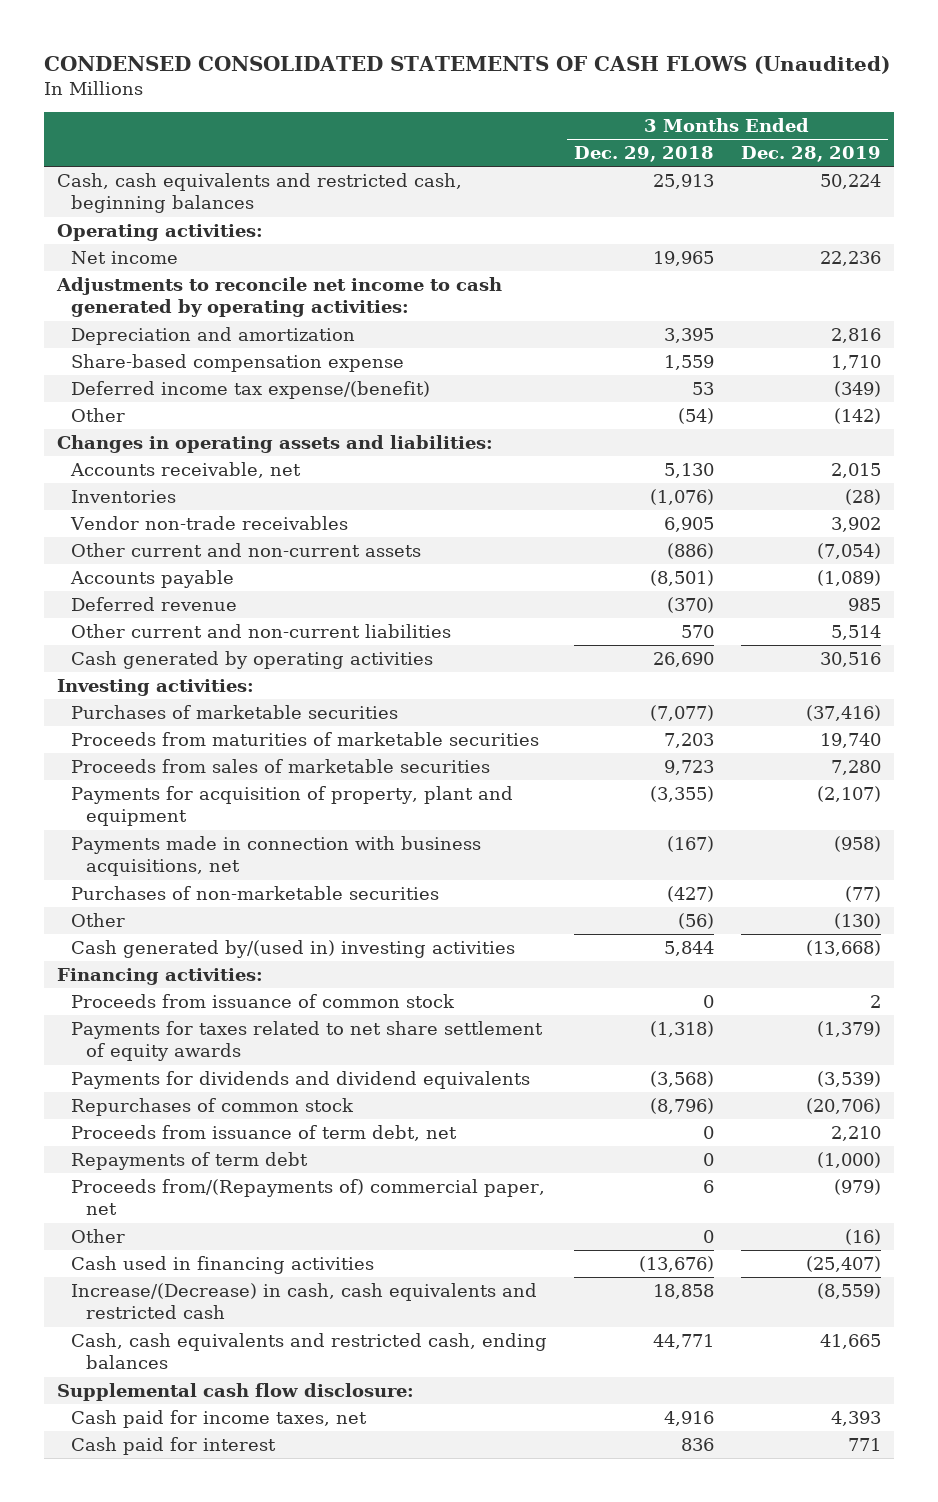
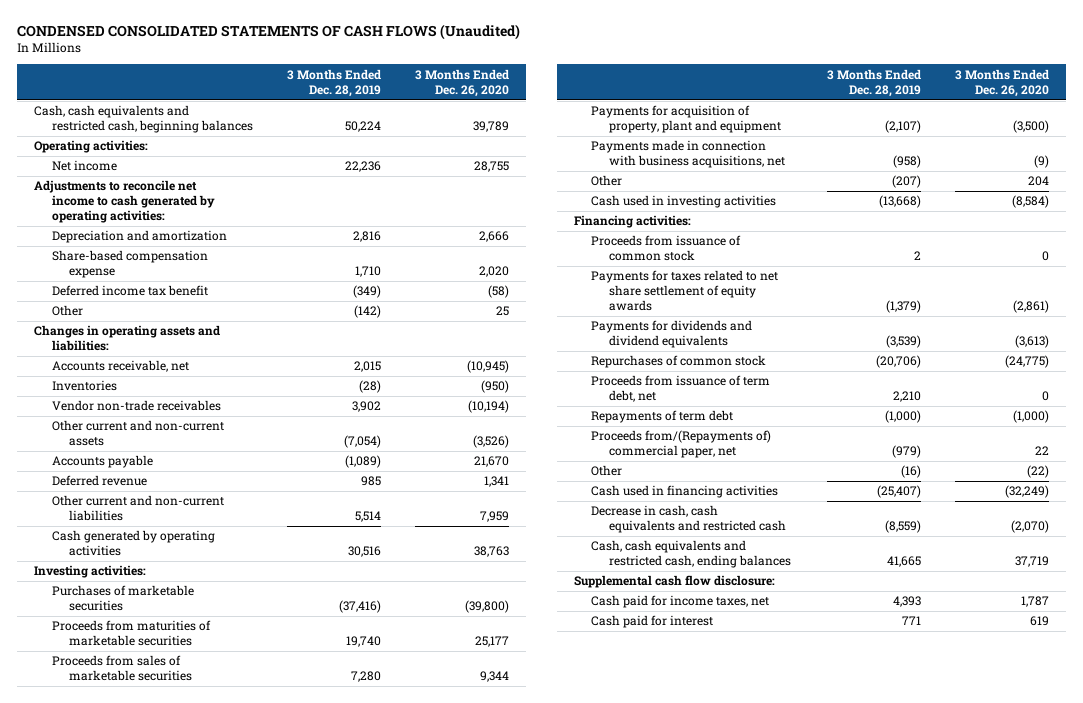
- | 3 Months Ended Dec. 29, 2018 | 3 Months Ended Dec. 28, 2019
+ | 3 Months Ended Dec. 28, 2019 | 3 Months Ended Dec. 26, 2020
- Deferred income tax expense/(benefit) | 53 | (349)
+ Deferred income tax benefit | (349) | (58)
- Purchases of non-marketable securities | (427) | (77)
- Other | (56) | (130)
- Cash generated by/(used in) investing activities | 5,844 | (13,668)
+ Other | (207) | 204
+ Cash used in investing activities | (13,668) | (8,584)
- Increase/(Decrease) in cash, cash equivalents and restricted cash | 18,858 | (8,559)
+ Decrease in cash, cash equivalents and restricted cash | (8,559) | (2,070)

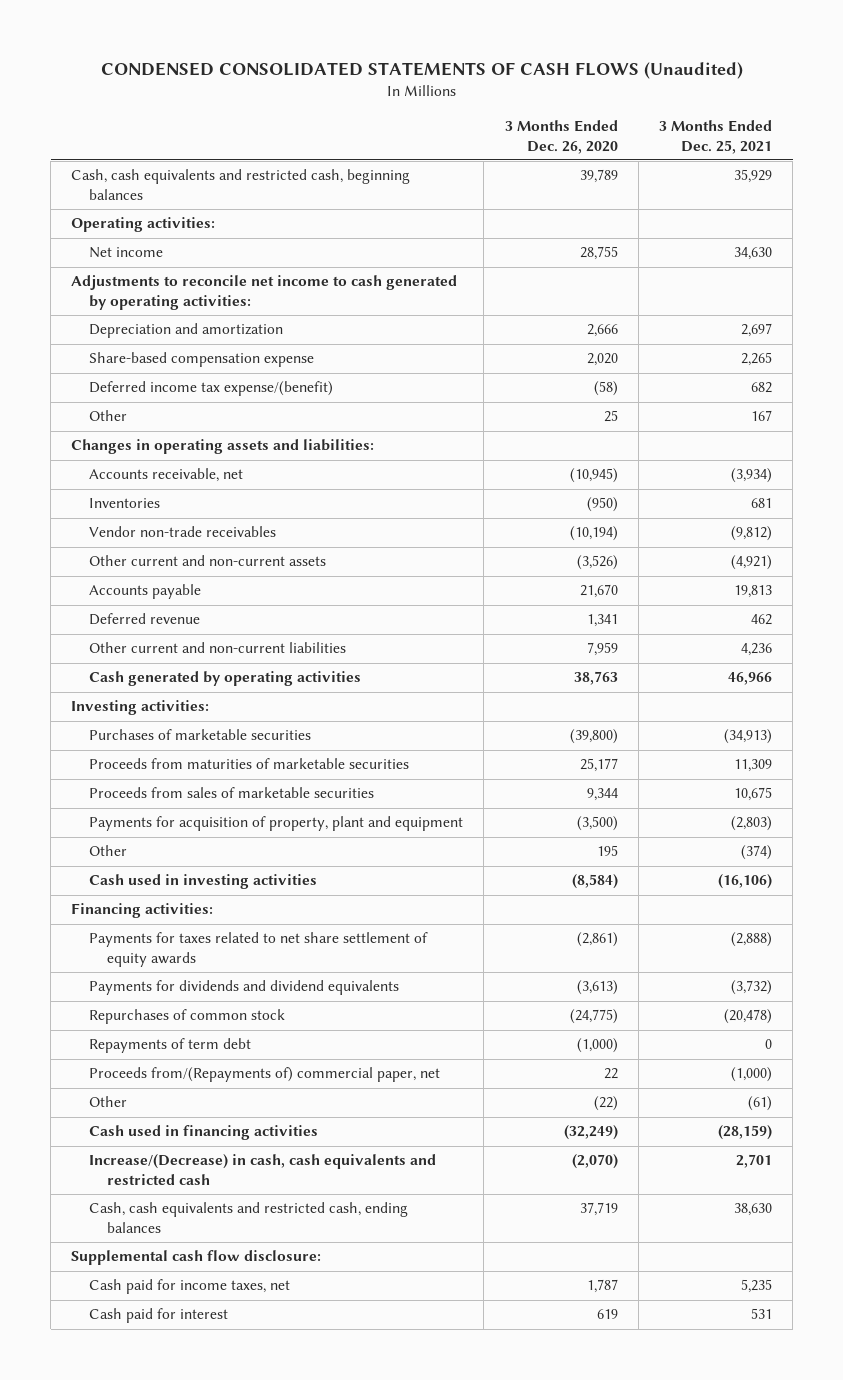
- | 3 Months Ended Dec. 28, 2019 | 3 Months Ended Dec. 26, 2020
+ | 3 Months Ended Dec. 26, 2020 | 3 Months Ended Dec. 25, 2021
- Deferred income tax benefit | (349) | (58)
+ Deferred income tax expense/(benefit) | (58) | 682
- Payments made in connection with business acquisitions, net | (958) | (9)
- Other | (207) | 204
+ Other | 195 | (374)
- Proceeds from issuance of common stock | 2 | 0
- Proceeds from issuance of term debt, net | 2,210 | 0
- Decrease in cash, cash equivalents and restricted cash | (8,559) | (2,070)
+ Increase/(Decrease) in cash, cash equivalents and restricted cash | (2,070) | 2,701

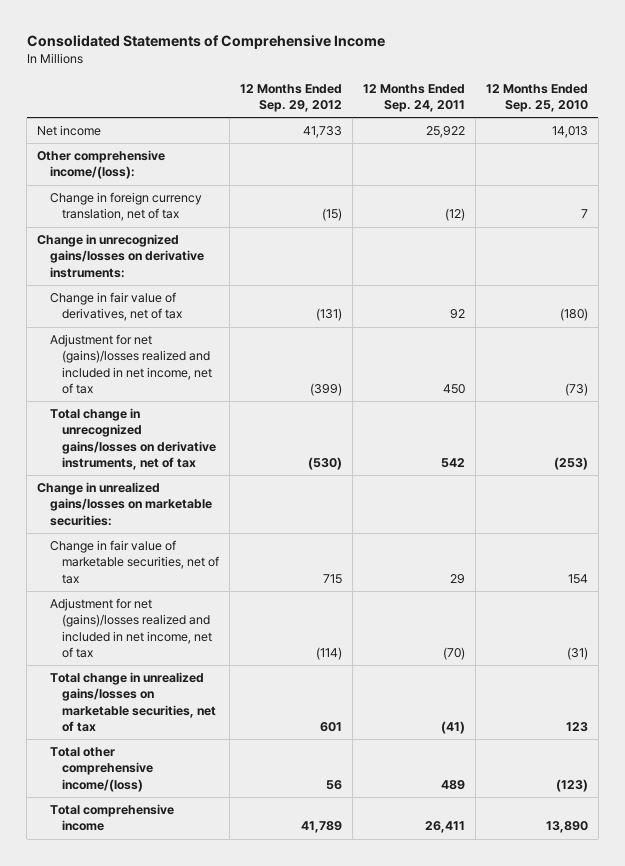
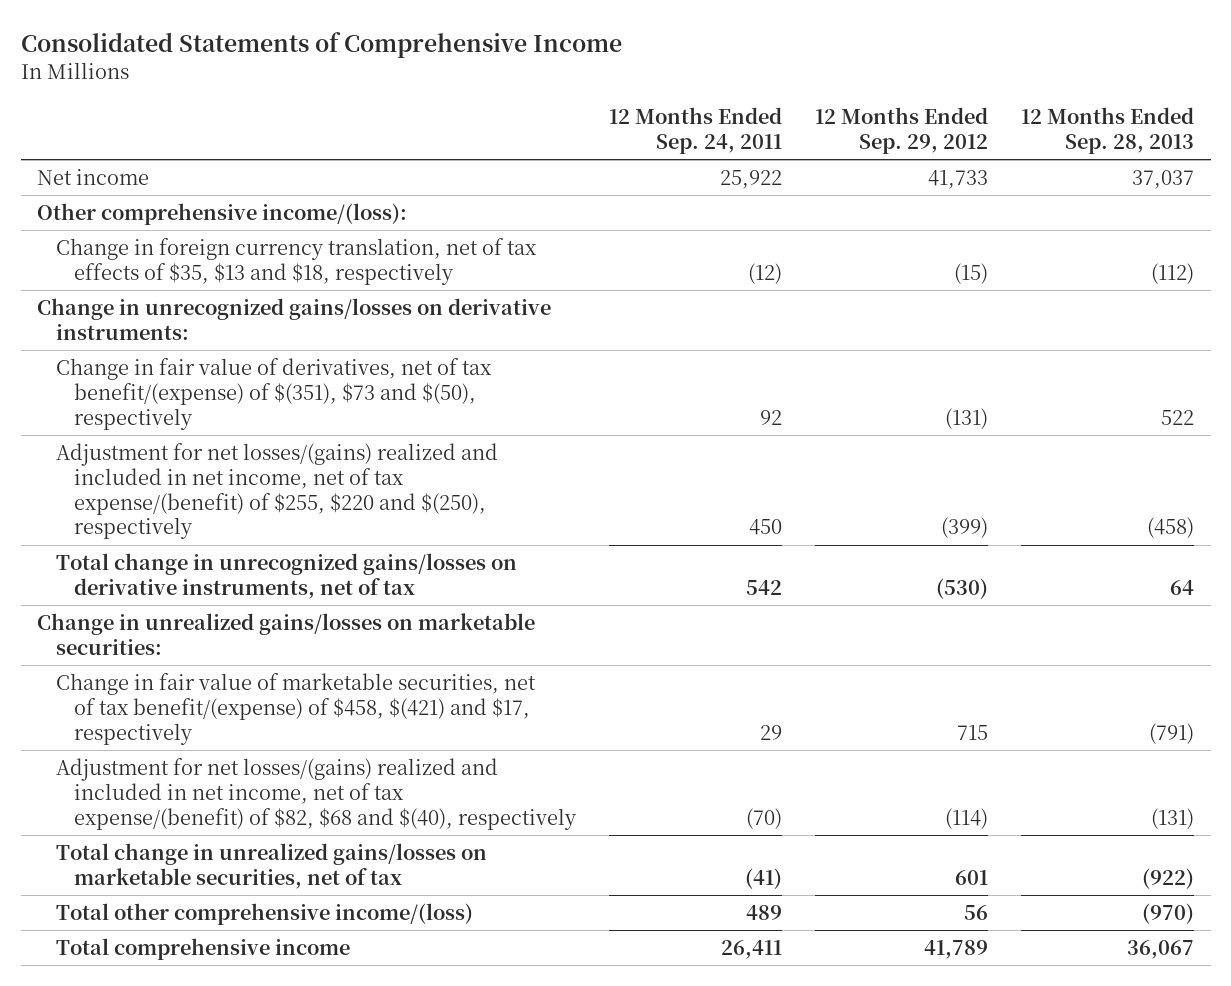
- | 12 Months Ended Sep. 29, 2012 | 12 Months Ended Sep. 24, 2011 | 12 Months Ended Sep. 25, 2010
+ | 12 Months Ended Sep. 24, 2011 | 12 Months Ended Sep. 29, 2012 | 12 Months Ended Sep. 28, 2013
- Change in foreign currency translation, net of tax | (15) | (12) | 7
+ Change in foreign currency translation, net of tax effects of $35, $13 and $18, respectively | (12) | (15) | (112)
- Change in fair value of derivatives, net of tax | (131) | 92 | (180)
- Adjustment for net (gains)/losses realized and included in net income, net of tax | (399) | 450 | (73)
+ Change in fair value of derivatives, net of tax benefit/(expense) of $(351), $73 and $(50), respectively | 92 | (131) | 522
+ Adjustment for net losses/(gains) realized and included in net income, net of tax expense/(benefit) of $255, $220 and $(250), respectively | 450 | (399) | (458)
- Change in fair value of marketable securities, net of tax | 715 | 29 | 154
- Adjustment for net (gains)/losses realized and included in net income, net of tax | (114) | (70) | (31)
+ Change in fair value of marketable securities, net of tax benefit/(expense) of $458, $(421) and $17, respectively | 29 | 715 | (791)
+ Adjustment for net losses/(gains) realized and included in net income, net of tax expense/(benefit) of $82, $68 and $(40), respectively | (70) | (114) | (131)

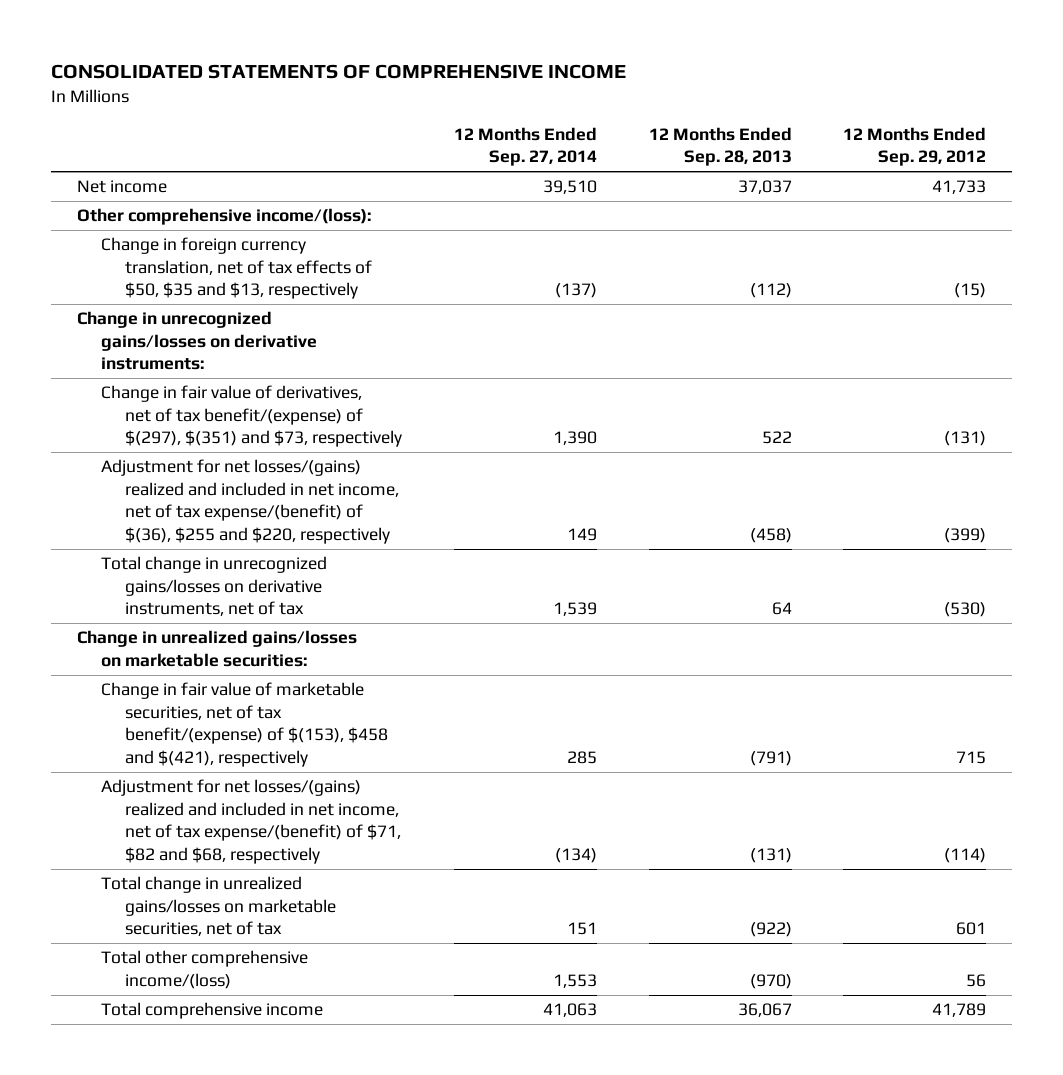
- Consolidated Statements of Comprehensive Income
+ CONSOLIDATED STATEMENTS OF COMPREHENSIVE INCOME
- | 12 Months Ended Sep. 24, 2011 | 12 Months Ended Sep. 29, 2012 | 12 Months Ended Sep. 28, 2013
+ | 12 Months Ended Sep. 27, 2014 | 12 Months Ended Sep. 28, 2013 | 12 Months Ended Sep. 29, 2012
- Change in foreign currency translation, net of tax effects of $35, $13 and $18, respectively | (12) | (15) | (112)
+ Change in foreign currency translation, net of tax effects of $50, $35 and $13, respectively | (137) | (112) | (15)
- Change in fair value of derivatives, net of tax benefit/(expense) of $(351), $73 and $(50), respectively | 92 | (131) | 522
- Adjustment for net losses/(gains) realized and included in net income, net of tax expense/(benefit) of $255, $220 and $(250), respectively | 450 | (399) | (458)
+ Change in fair value of derivatives, net of tax benefit/(expense) of $(297), $(351) and $73, respectively | 1,390 | 522 | (131)
+ Adjustment for net losses/(gains) realized and included in net income, net of tax expense/(benefit) of $(36), $255 and $220, respectively | 149 | (458) | (399)
- Change in fair value of marketable securities, net of tax benefit/(expense) of $458, $(421) and $17, respectively | 29 | 715 | (791)
- Adjustment for net losses/(gains) realized and included in net income, net of tax expense/(benefit) of $82, $68 and $(40), respectively | (70) | (114) | (131)
+ Change in fair value of marketable securities, net of tax benefit/(expense) of $(153), $458 and $(421), respectively | 285 | (791) | 715
+ Adjustment for net losses/(gains) realized and included in net income, net of tax expense/(benefit) of $71, $82 and $68, respectively | (134) | (131) | (114)

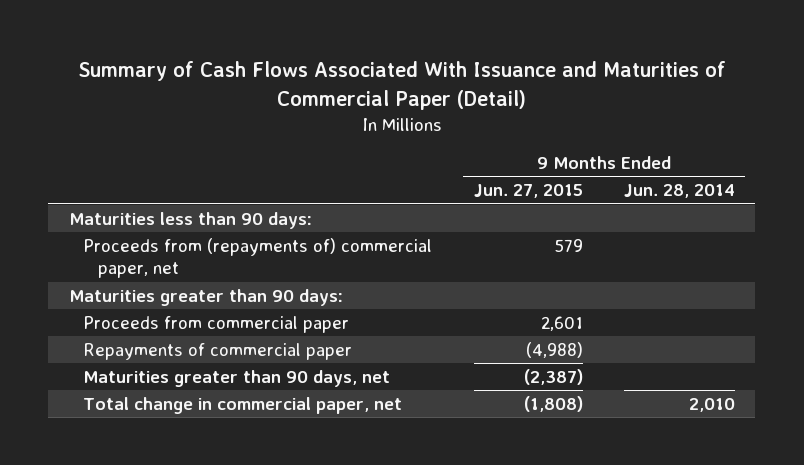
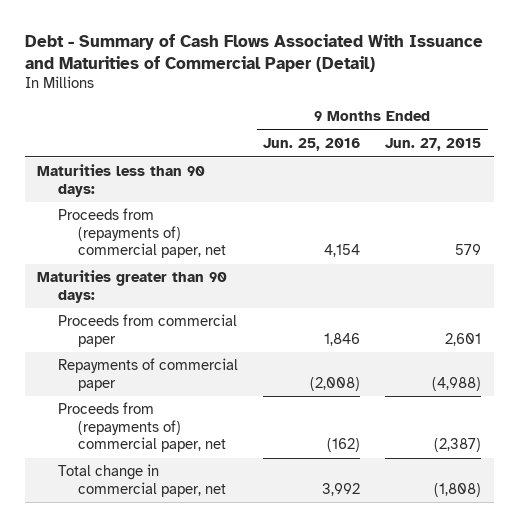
- Summary of Cash Flows Associated With Issuance and Maturities of Commercial Paper (Detail)
+ Debt - Summary of Cash Flows Associated With Issuance and Maturities of Commercial Paper (Detail)
- | 9 Months Ended Jun. 27, 2015 | 9 Months Ended Jun. 28, 2014
+ | 9 Months Ended Jun. 25, 2016 | 9 Months Ended Jun. 27, 2015
- Maturities greater than 90 days, net | (2,387) |
+ Proceeds from (repayments of) commercial paper, net | (162) | (2,387)

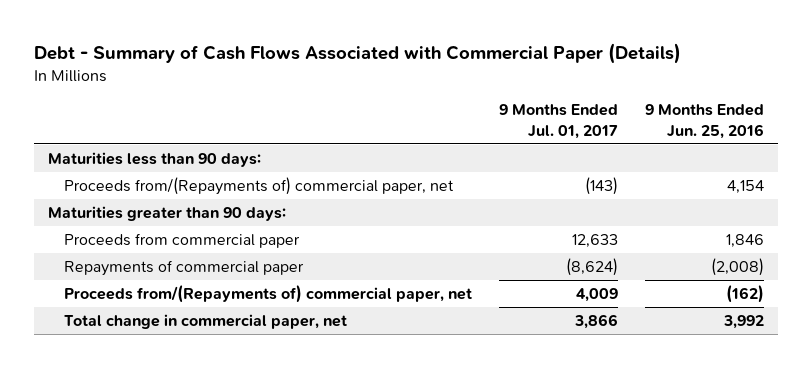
- Debt - Summary of Cash Flows Associated With Issuance and Maturities of Commercial Paper (Detail)
+ Debt - Summary of Cash Flows Associated with Commercial Paper (Details)
- | 9 Months Ended Jun. 25, 2016 | 9 Months Ended Jun. 27, 2015
+ | 9 Months Ended Jul. 01, 2017 | 9 Months Ended Jun. 25, 2016
- Proceeds from (repayments of) commercial paper, net | 4,154 | 579
+ Proceeds from/(Repayments of) commercial paper, net | (143) | 4,154
- Proceeds from (repayments of) commercial paper, net | (162) | (2,387)
+ Proceeds from/(Repayments of) commercial paper, net | 4,009 | (162)

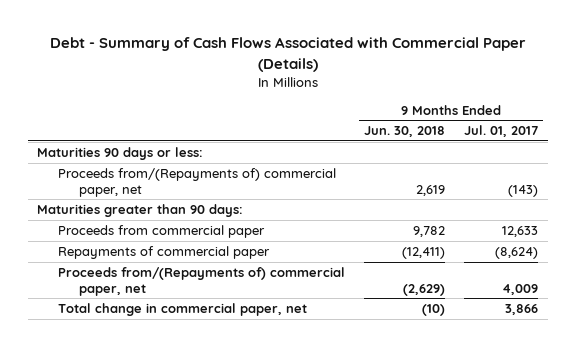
- | 9 Months Ended Jul. 01, 2017 | 9 Months Ended Jun. 25, 2016
+ | 9 Months Ended Jun. 30, 2018 | 9 Months Ended Jul. 01, 2017
- Maturities less than 90 days:
+ Maturities 90 days or less:

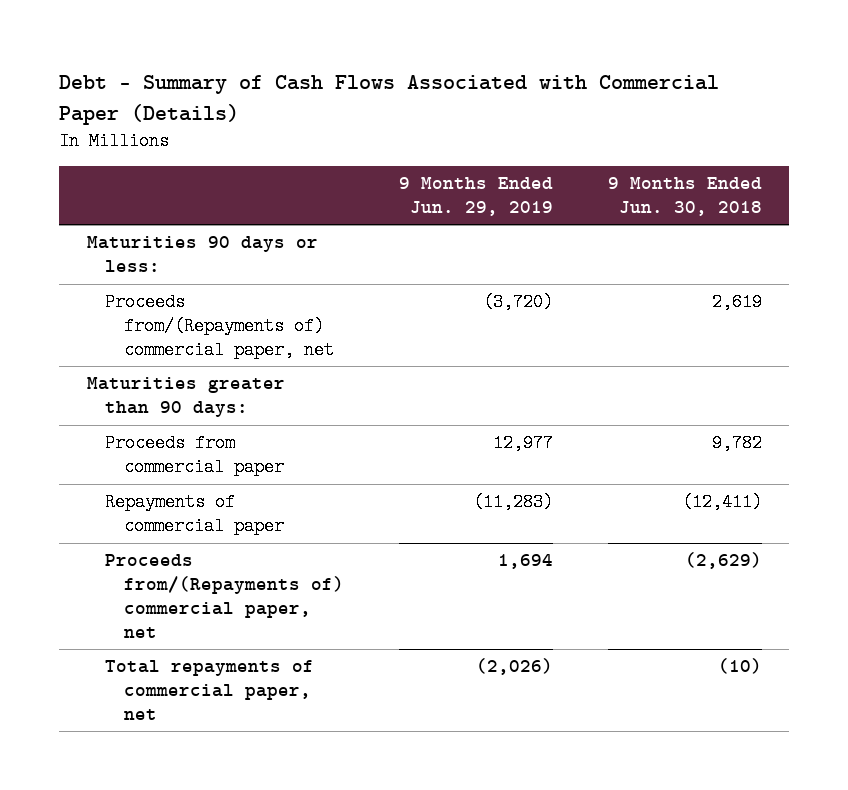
- | 9 Months Ended Jun. 30, 2018 | 9 Months Ended Jul. 01, 2017
+ | 9 Months Ended Jun. 29, 2019 | 9 Months Ended Jun. 30, 2018
- Total change in commercial paper, net | (10) | 3,866
+ Total repayments of commercial paper, net | (2,026) | (10)

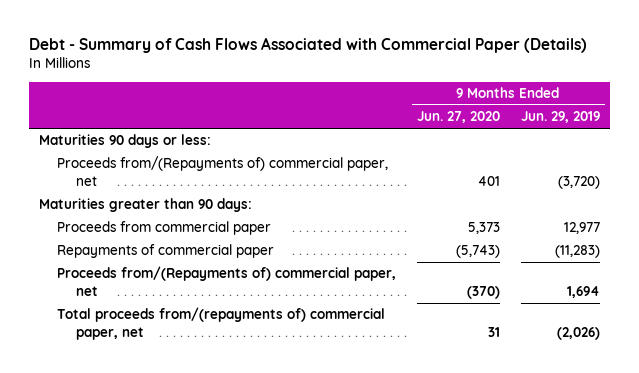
- | 9 Months Ended Jun. 29, 2019 | 9 Months Ended Jun. 30, 2018
+ | 9 Months Ended Jun. 27, 2020 | 9 Months Ended Jun. 29, 2019
- Total repayments of commercial paper, net | (2,026) | (10)
+ Total proceeds from/(repayments of) commercial paper, net | 31 | (2,026)

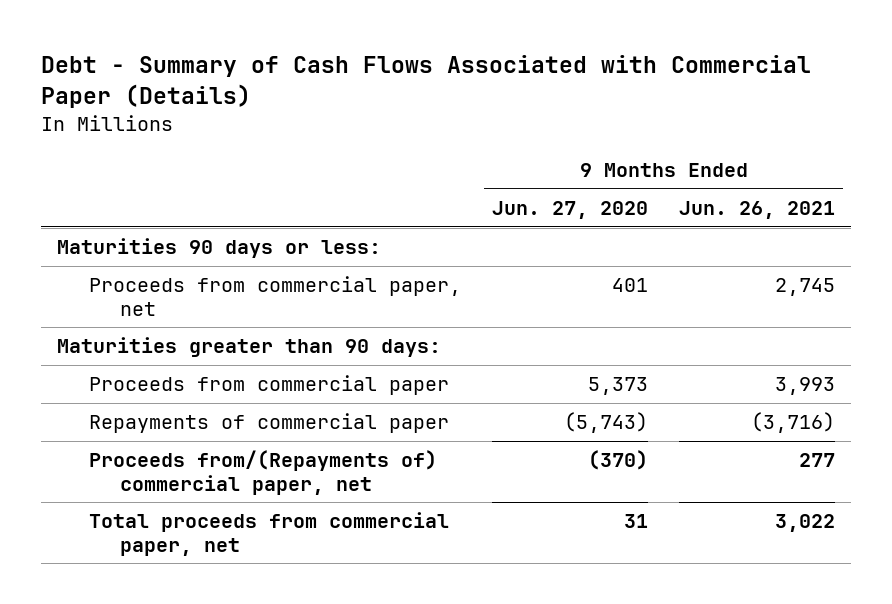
- | 9 Months Ended Jun. 27, 2020 | 9 Months Ended Jun. 29, 2019
+ | 9 Months Ended Jun. 27, 2020 | 9 Months Ended Jun. 26, 2021
- Proceeds from/(Repayments of) commercial paper, net | 401 | (3,720)
+ Proceeds from commercial paper, net | 401 | 2,745
- Total proceeds from/(repayments of) commercial paper, net | 31 | (2,026)
+ Total proceeds from commercial paper, net | 31 | 3,022

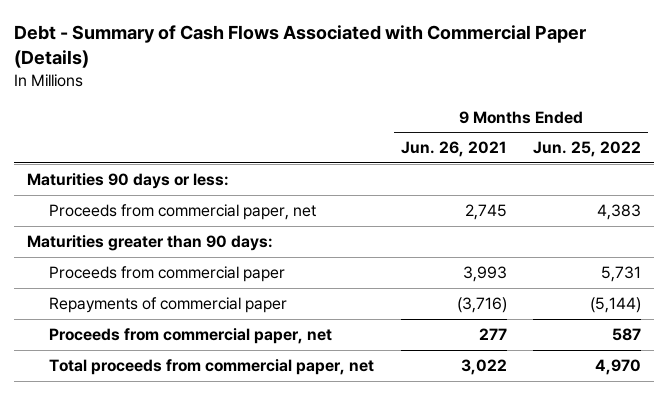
- | 9 Months Ended Jun. 27, 2020 | 9 Months Ended Jun. 26, 2021
+ | 9 Months Ended Jun. 26, 2021 | 9 Months Ended Jun. 25, 2022
- Proceeds from/(Repayments of) commercial paper, net | (370) | 277
+ Proceeds from commercial paper, net | 277 | 587

